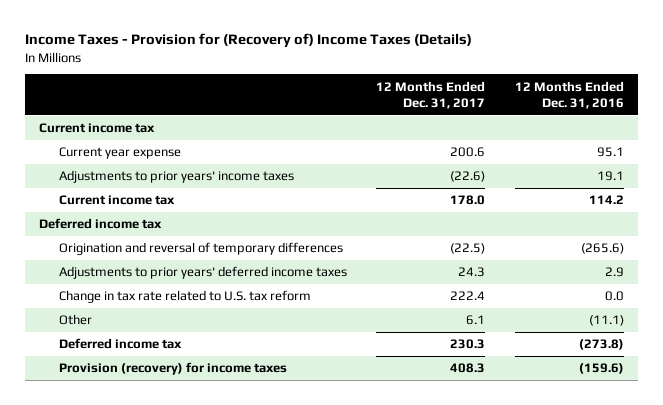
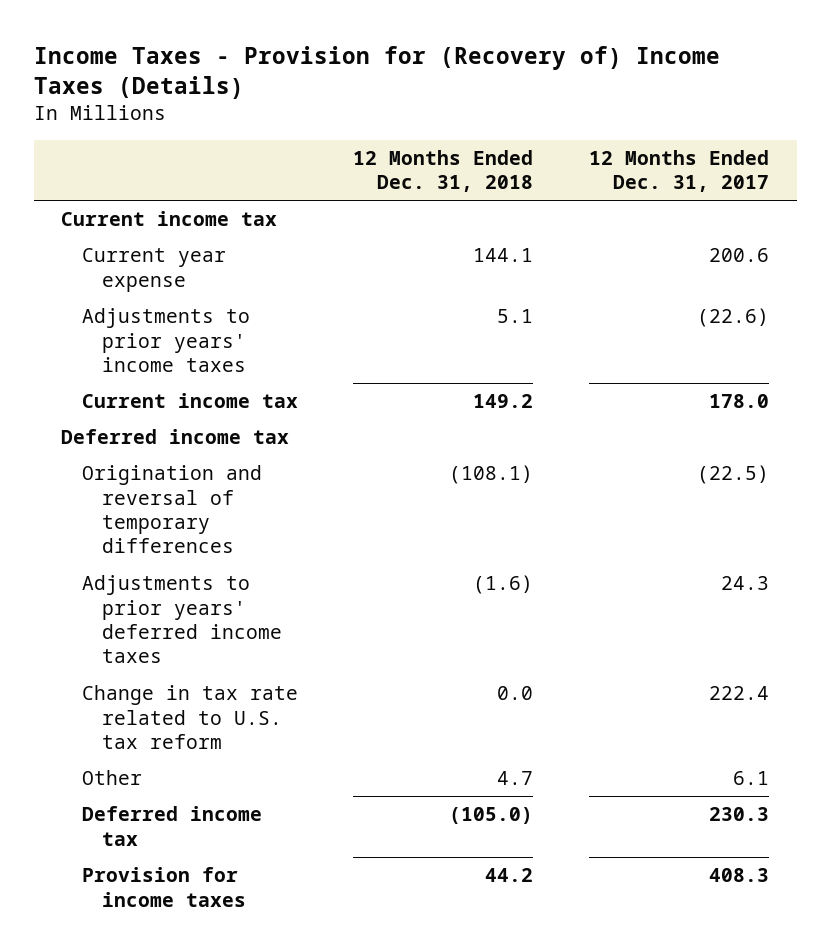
- | 12 Months Ended Dec. 31, 2017 | 12 Months Ended Dec. 31, 2016
+ | 12 Months Ended Dec. 31, 2018 | 12 Months Ended Dec. 31, 2017
- Provision (recovery) for income taxes | 408.3 | (159.6)
+ Provision for income taxes | 44.2 | 408.3

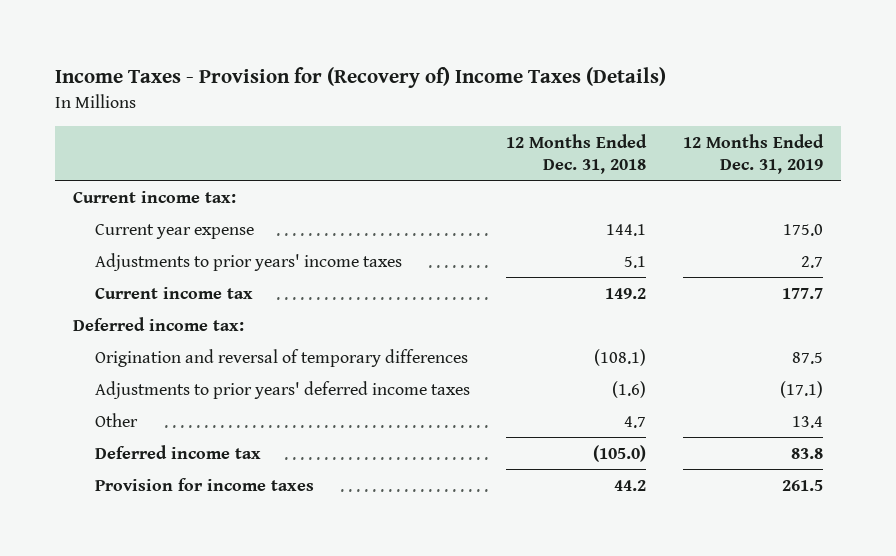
- | 12 Months Ended Dec. 31, 2018 | 12 Months Ended Dec. 31, 2017
+ | 12 Months Ended Dec. 31, 2018 | 12 Months Ended Dec. 31, 2019
- Current income tax
+ Current income tax:
- Deferred income tax
+ Deferred income tax:
- Change in tax rate related to U.S. tax reform | 0.0 | 222.4

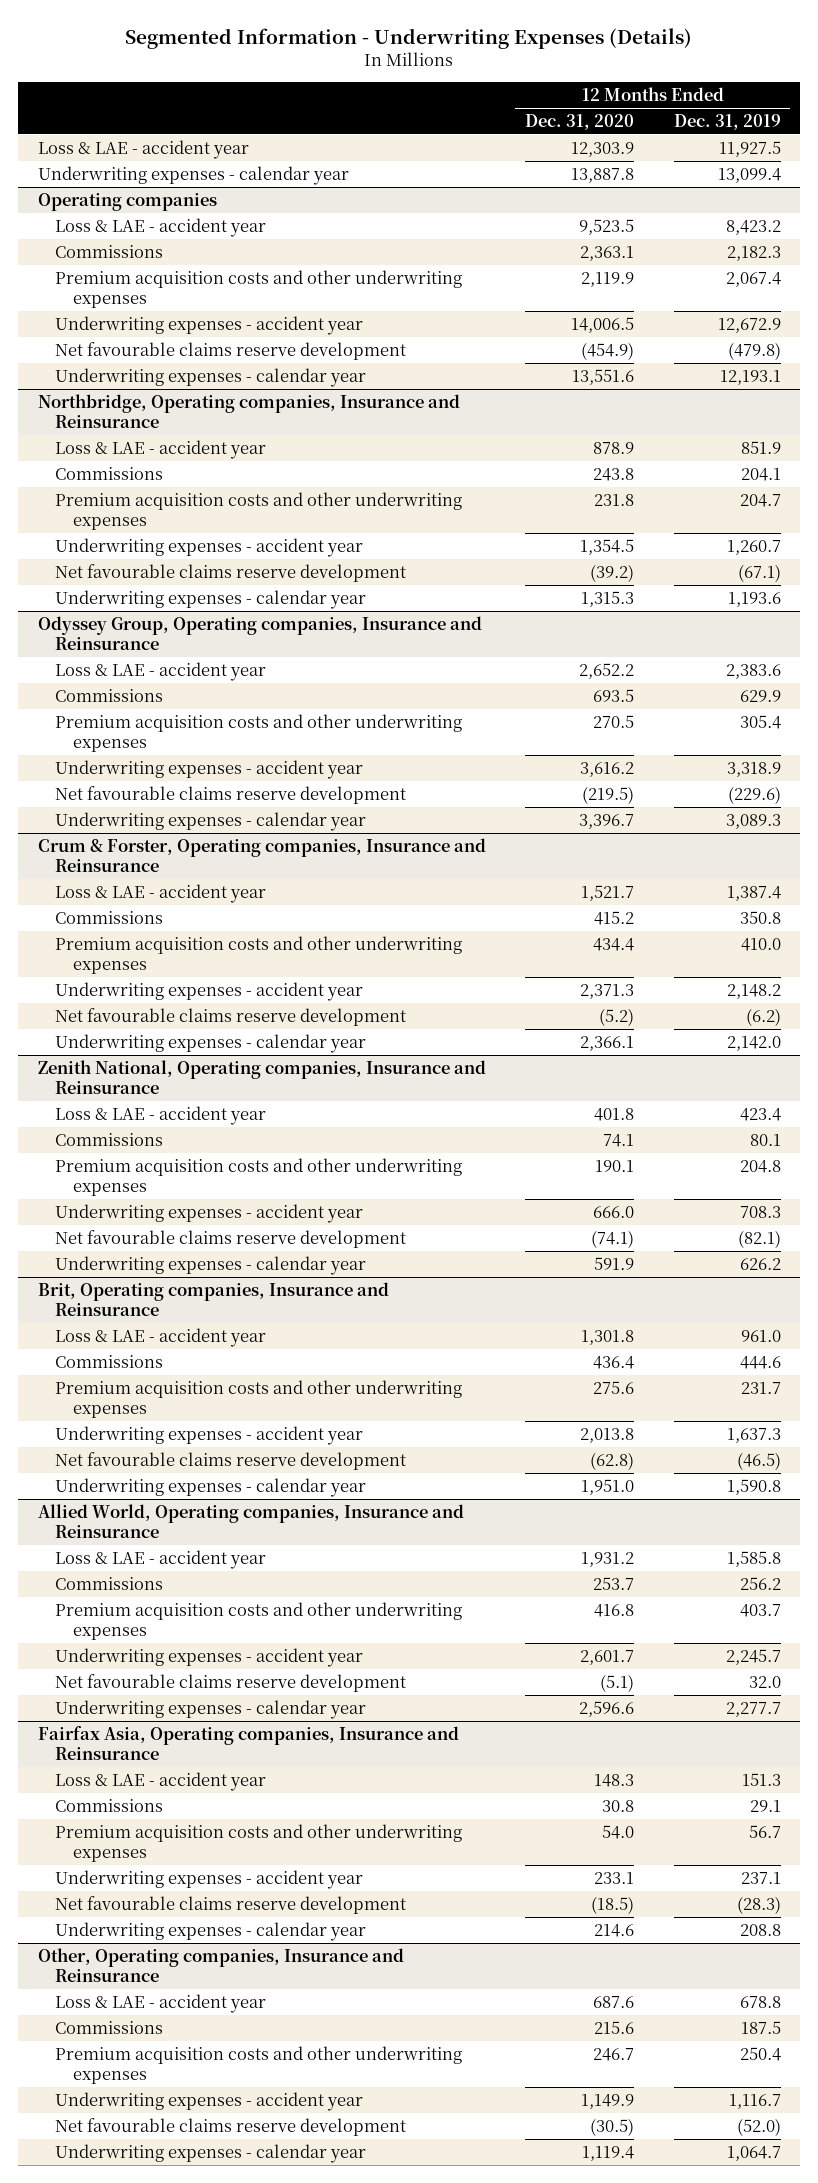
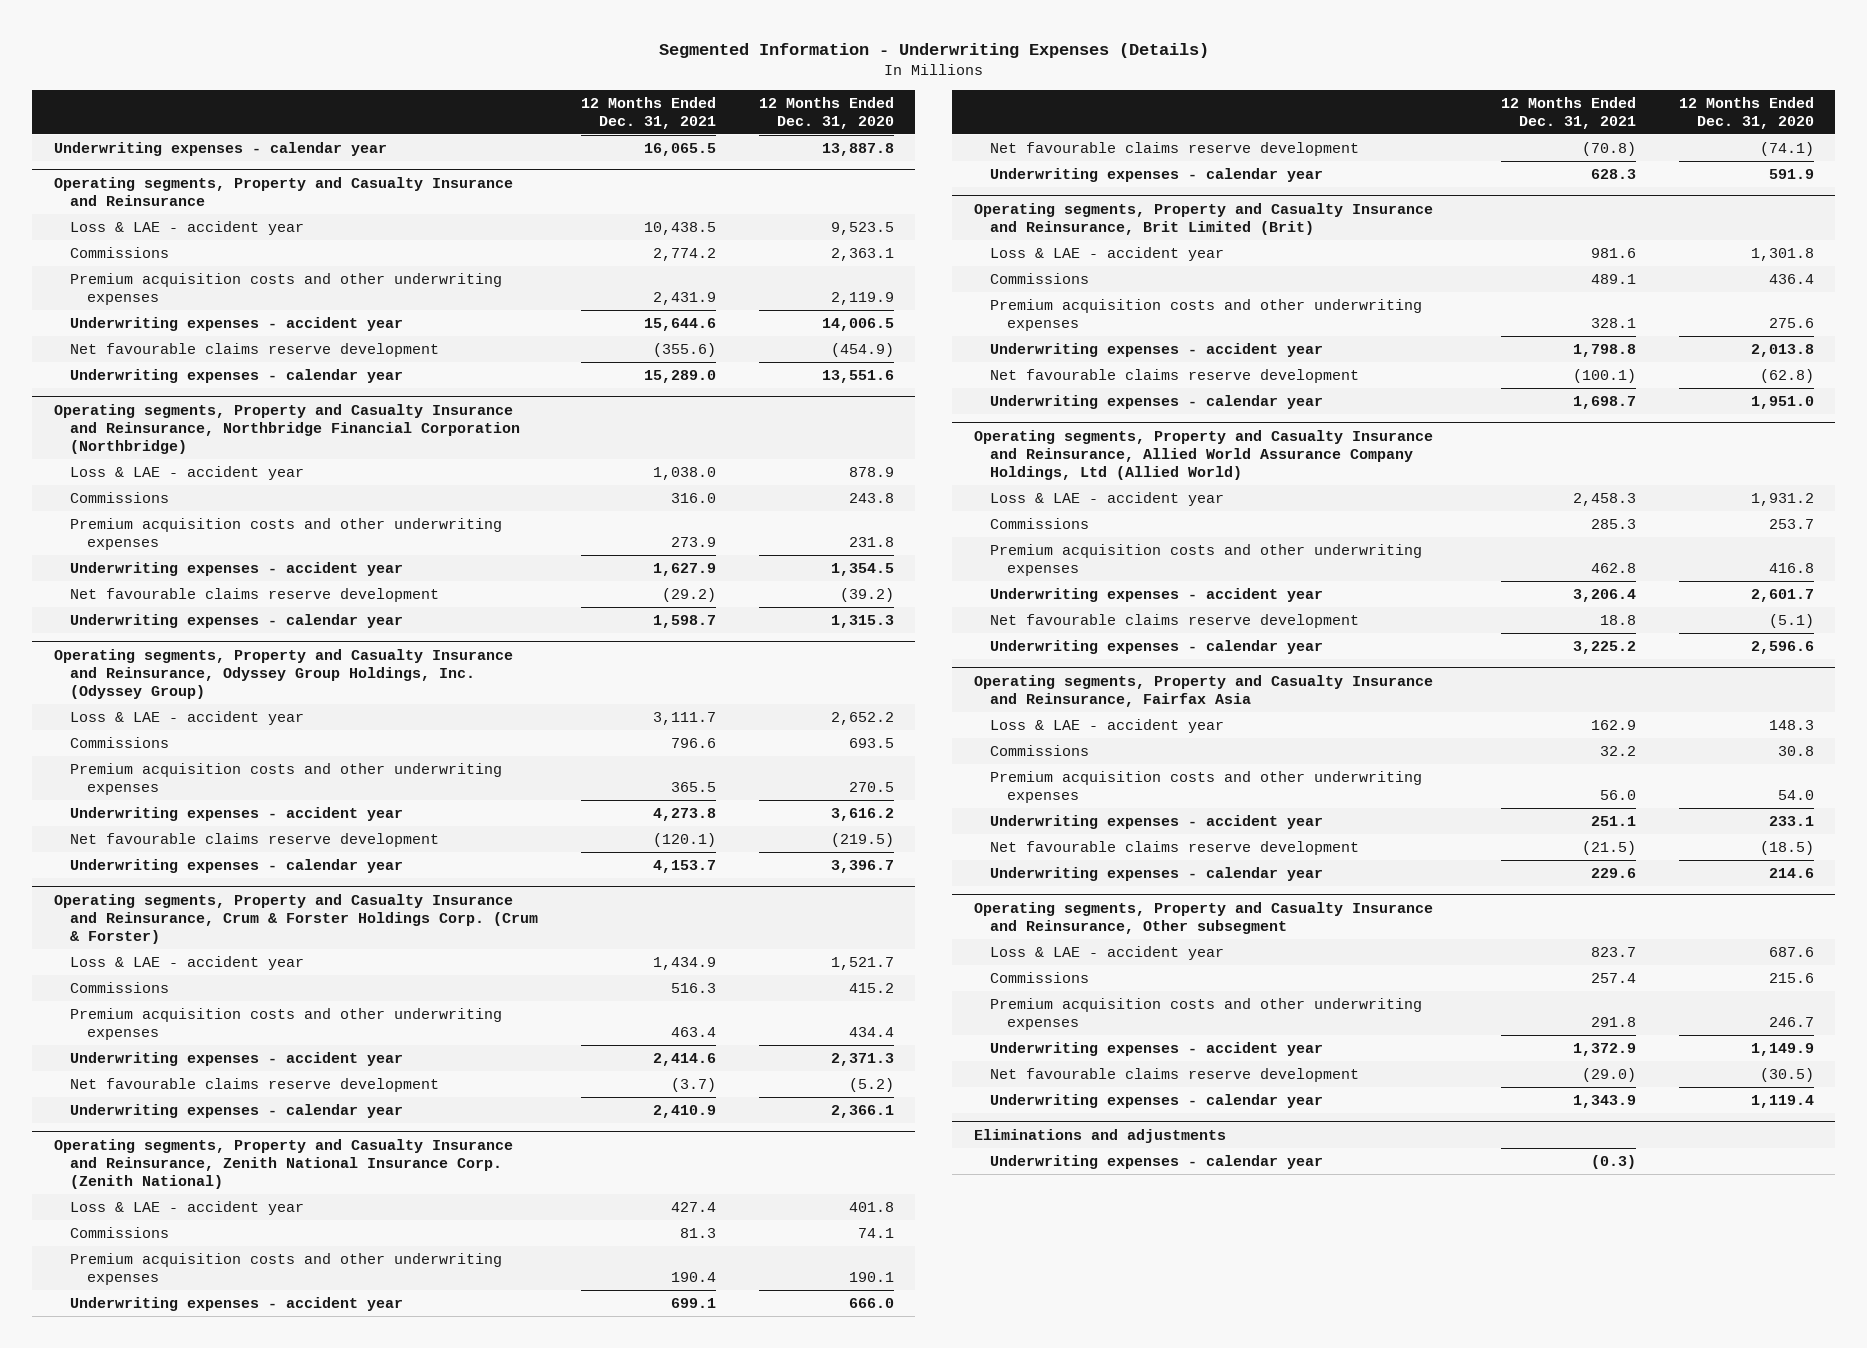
- | 12 Months Ended Dec. 31, 2020 | 12 Months Ended Dec. 31, 2019
+ | 12 Months Ended Dec. 31, 2021 | 12 Months Ended Dec. 31, 2020
- Loss & LAE - accident year | 12,303.9 | 11,927.5
- Operating companies
+ Operating segments, Property and Casualty Insurance and Reinsurance
- Northbridge, Operating companies, Insurance and Reinsurance
+ Operating segments, Property and Casualty Insurance and Reinsurance, Northbridge Financial Corporation (Northbridge)
- Odyssey Group, Operating companies, Insurance and Reinsurance
+ Operating segments, Property and Casualty Insurance and Reinsurance, Odyssey Group Holdings, Inc. (Odyssey Group)
- Crum & Forster, Operating companies, Insurance and Reinsurance
+ Operating segments, Property and Casualty Insurance and Reinsurance, Crum & Forster Holdings Corp. (Crum & Forster)
- Zenith National, Operating companies, Insurance and Reinsurance
+ Operating segments, Property and Casualty Insurance and Reinsurance, Zenith National Insurance Corp. (Zenith National)
- Brit, Operating companies, Insurance and Reinsurance
+ Operating segments, Property and Casualty Insurance and Reinsurance, Brit Limited (Brit)
- Allied World, Operating companies, Insurance and Reinsurance
+ Operating segments, Property and Casualty Insurance and Reinsurance, Allied World Assurance Company Holdings, Ltd (Allied World)
- Fairfax Asia, Operating companies, Insurance and Reinsurance
+ Operating segments, Property and Casualty Insurance and Reinsurance, Fairfax Asia
- Other, Operating companies, Insurance and Reinsurance
+ Operating segments, Property and Casualty Insurance and Reinsurance, Other subsegment
+ Eliminations and adjustments
+ Underwriting expenses - calendar year | (0.3) |

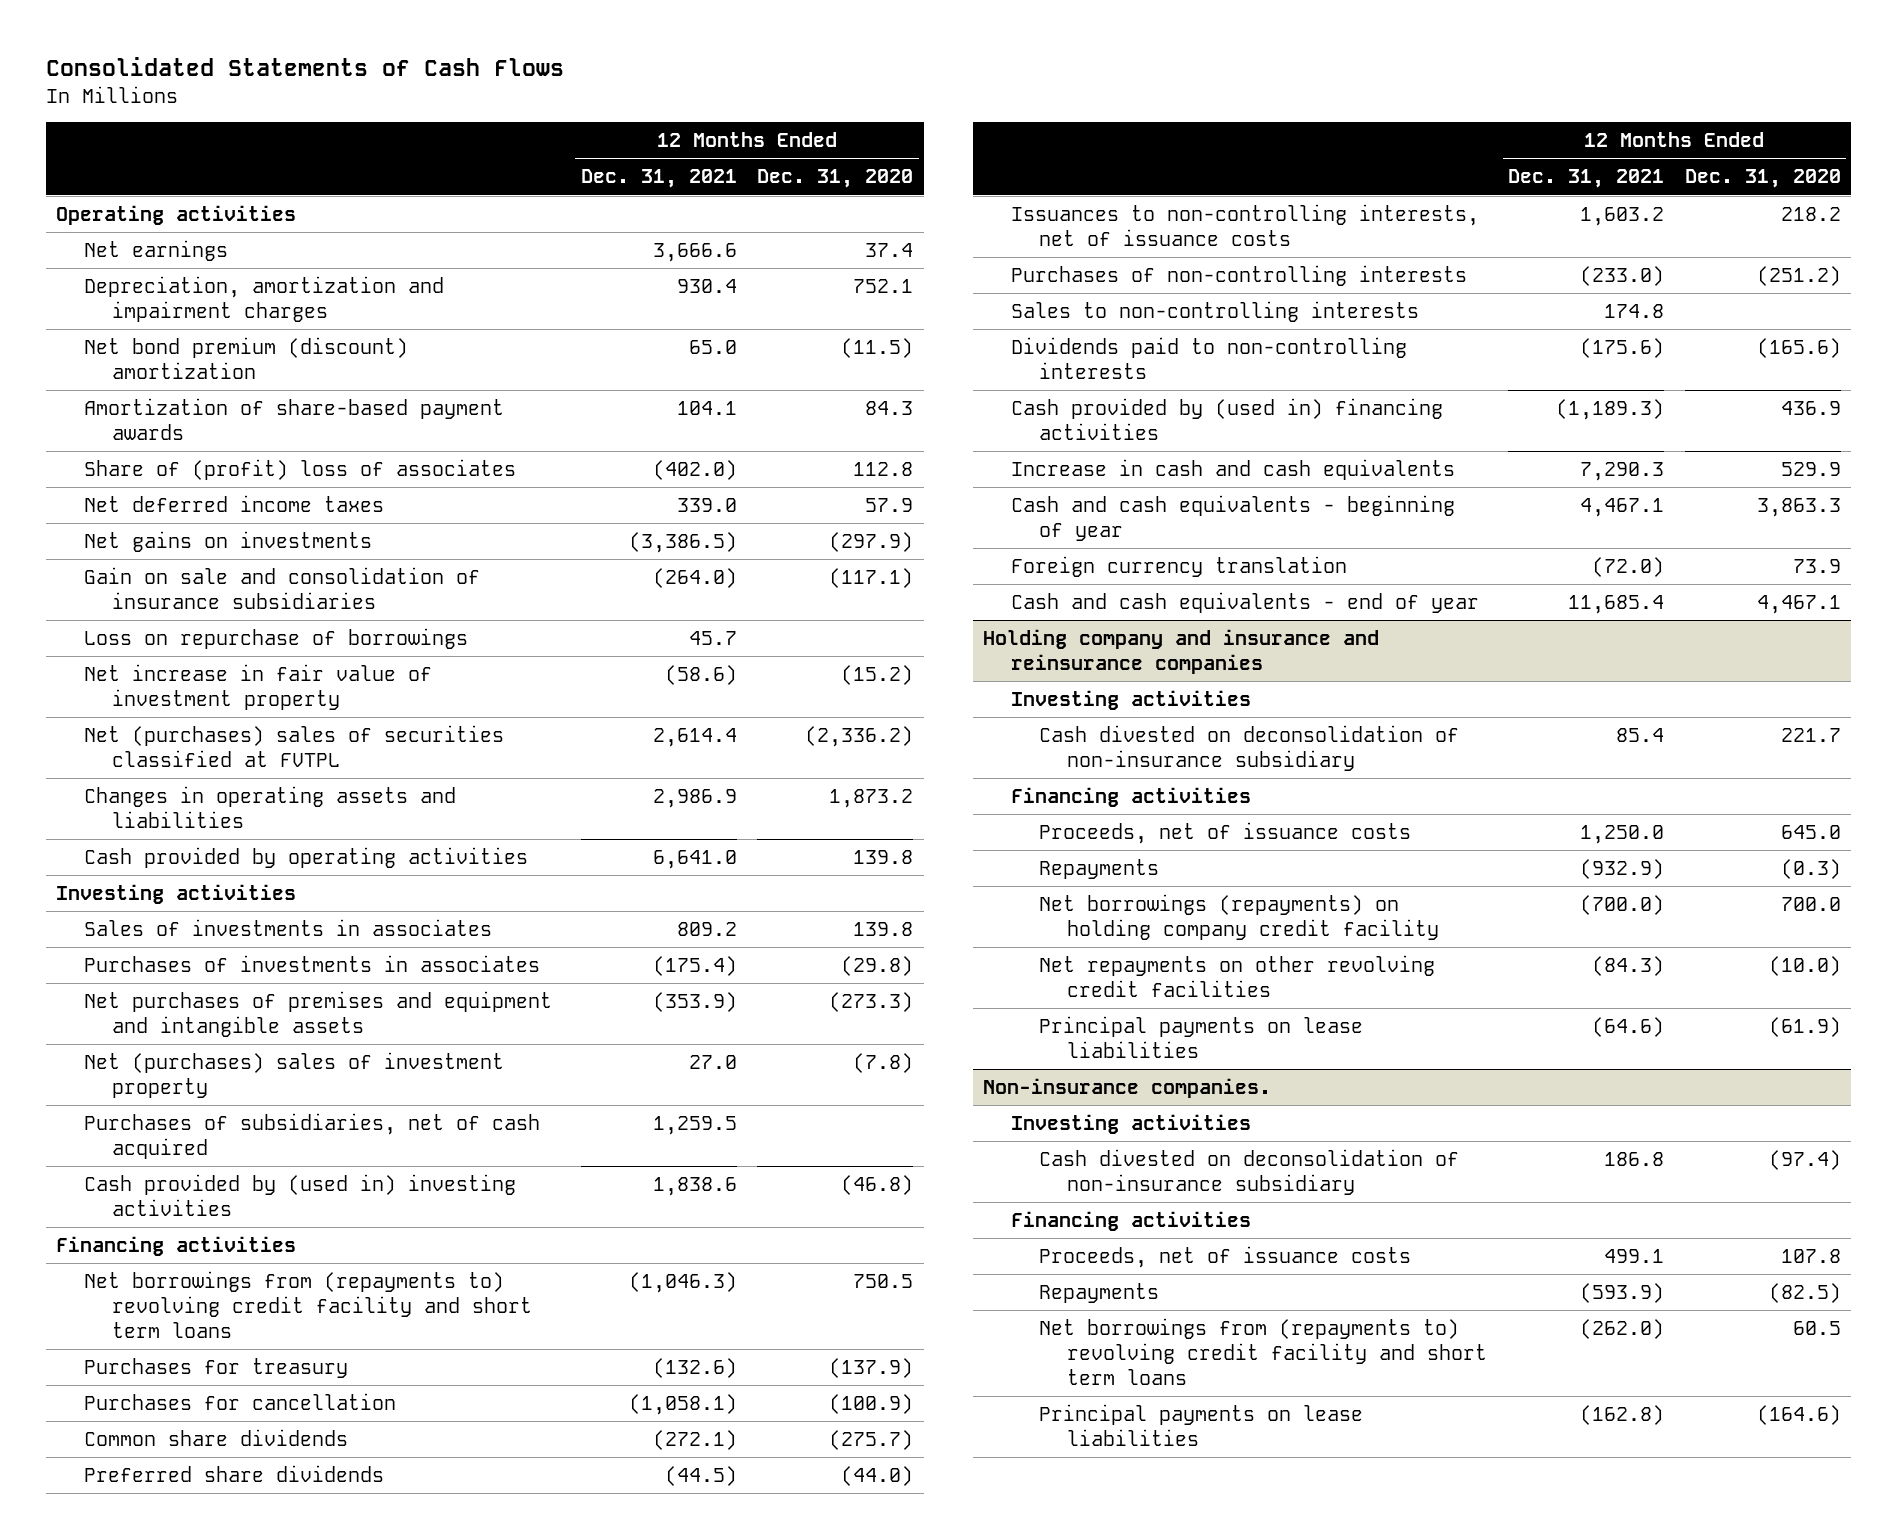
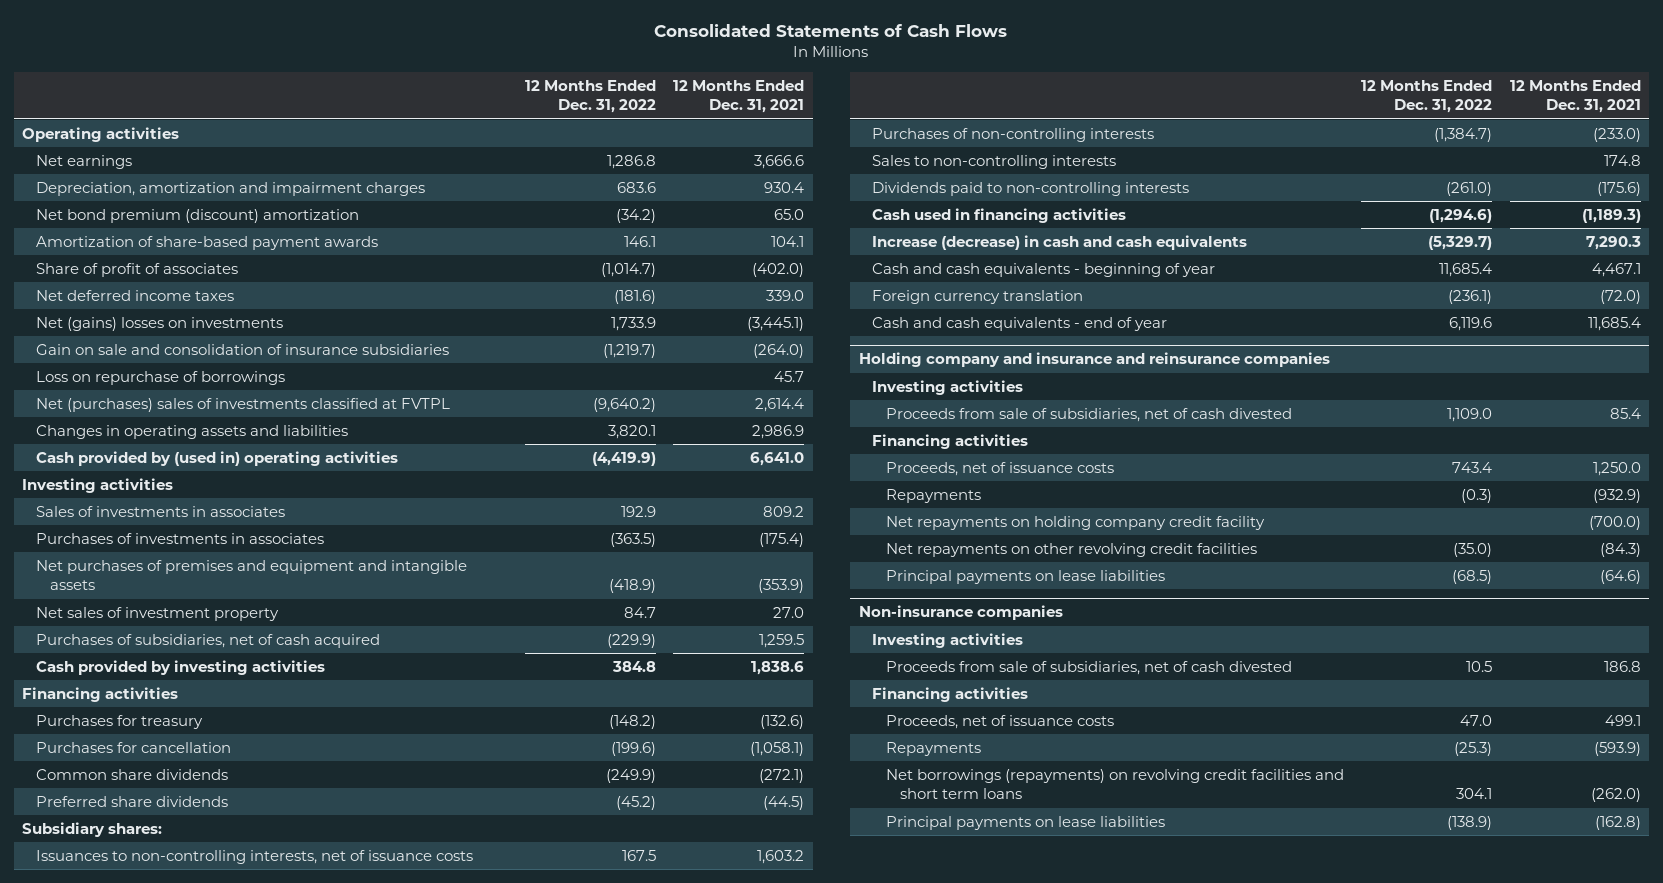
- | 12 Months Ended Dec. 31, 2021 | 12 Months Ended Dec. 31, 2020
+ | 12 Months Ended Dec. 31, 2022 | 12 Months Ended Dec. 31, 2021
- Share of (profit) loss of associates | (402.0) | 112.8
+ Share of profit of associates | (1,014.7) | (402.0)
- Net gains on investments | (3,386.5) | (297.9)
+ Net (gains) losses on investments | 1,733.9 | (3,445.1)
- Net increase in fair value of investment property | (58.6) | (15.2)
- Net (purchases) sales of securities classified at FVTPL | 2,614.4 | (2,336.2)
+ Net (purchases) sales of investments classified at FVTPL | (9,640.2) | 2,614.4
- Cash provided by operating activities | 6,641.0 | 139.8
+ Cash provided by (used in) operating activities | (4,419.9) | 6,641.0
- Net (purchases) sales of investment property | 27.0 | (7.8)
+ Net sales of investment property | 84.7 | 27.0
- Cash provided by (used in) investing activities | 1,838.6 | (46.8)
+ Cash provided by investing activities | 384.8 | 1,838.6
- Net borrowings from (repayments to) revolving credit facility and short term loans | (1,046.3) | 750.5
+ Subsidiary shares:
- Cash provided by (used in) financing activities | (1,189.3) | 436.9
- Increase in cash and cash equivalents | 7,290.3 | 529.9
+ Cash used in financing activities | (1,294.6) | (1,189.3)
+ Increase (decrease) in cash and cash equivalents | (5,329.7) | 7,290.3
@ Holding company and insurance and reinsurance companies
- Cash divested on deconsolidation of non-insurance subsidiary | 85.4 | 221.7
+ Proceeds from sale of subsidiaries, net of cash divested | 1,109.0 | 85.4
- Net borrowings (repayments) on holding company credit facility | (700.0) | 700.0
+ Net repayments on holding company credit facility | | (700.0)
- Non-insurance companies.
+ Non-insurance companies
- Cash divested on deconsolidation of non-insurance subsidiary | 186.8 | (97.4)
+ Proceeds from sale of subsidiaries, net of cash divested | 10.5 | 186.8
- Net borrowings from (repayments to) revolving credit facility and short term loans | (262.0) | 60.5
+ Net borrowings (repayments) on revolving credit facilities and short term loans | 304.1 | (262.0)

